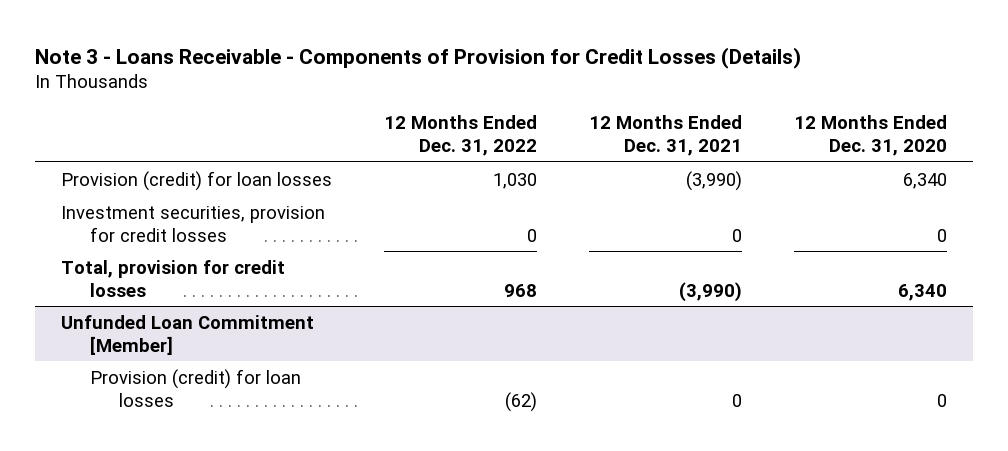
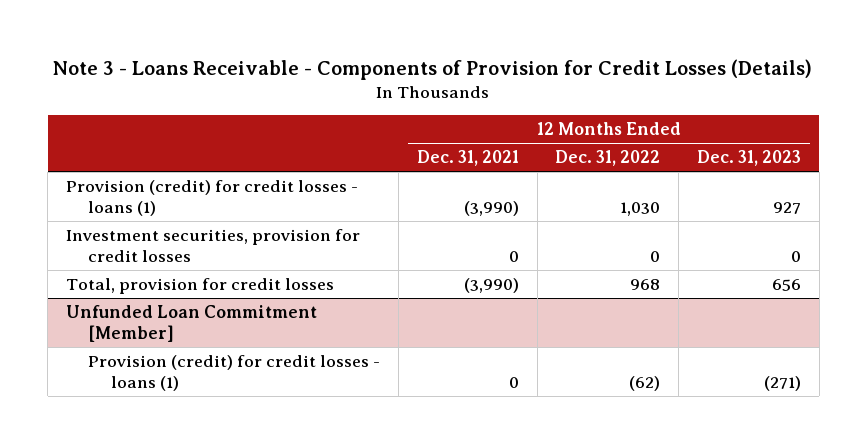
- | 12 Months Ended Dec. 31, 2022 | 12 Months Ended Dec. 31, 2021 | 12 Months Ended Dec. 31, 2020
+ | 12 Months Ended Dec. 31, 2021 | 12 Months Ended Dec. 31, 2022 | 12 Months Ended Dec. 31, 2023
- Provision (credit) for loan losses | 1,030 | (3,990) | 6,340
+ Provision (credit) for credit losses - loans (1) | (3,990) | 1,030 | 927
@ Unfunded Loan Commitment [Member]
- Provision (credit) for loan losses | (62) | 0 | 0
+ Provision (credit) for credit losses - loans (1) | 0 | (62) | (271)

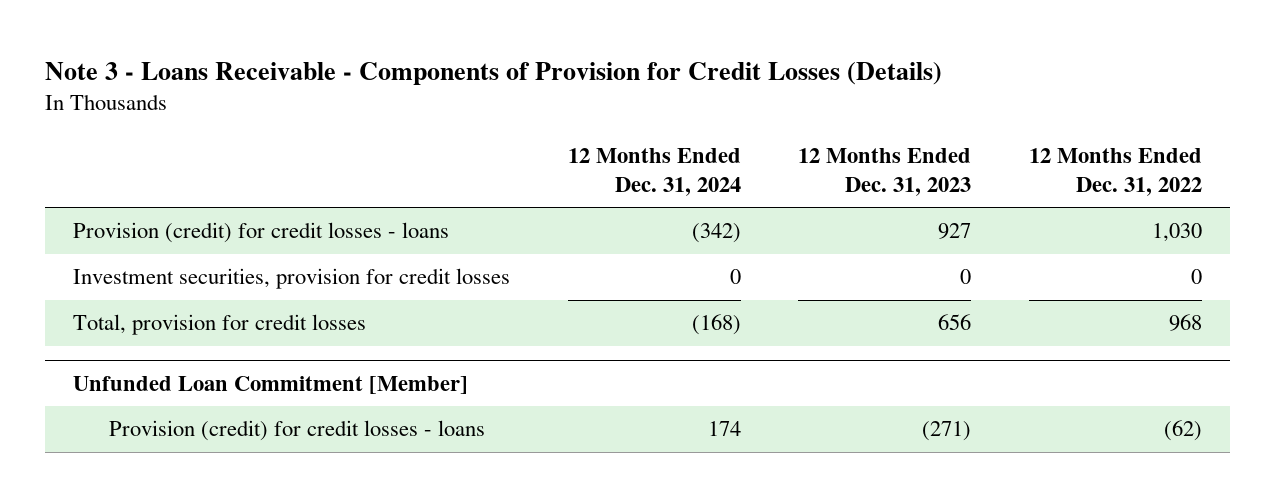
- | 12 Months Ended Dec. 31, 2021 | 12 Months Ended Dec. 31, 2022 | 12 Months Ended Dec. 31, 2023
+ | 12 Months Ended Dec. 31, 2024 | 12 Months Ended Dec. 31, 2023 | 12 Months Ended Dec. 31, 2022
- Provision (credit) for credit losses - loans (1) | (3,990) | 1,030 | 927
+ Provision (credit) for credit losses - loans | (342) | 927 | 1,030
@ Unfunded Loan Commitment [Member]
- Provision (credit) for credit losses - loans (1) | 0 | (62) | (271)
+ Provision (credit) for credit losses - loans | 174 | (271) | (62)

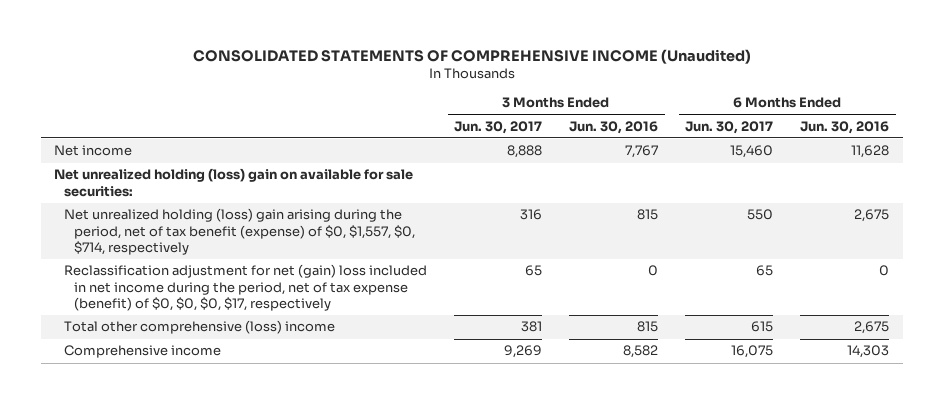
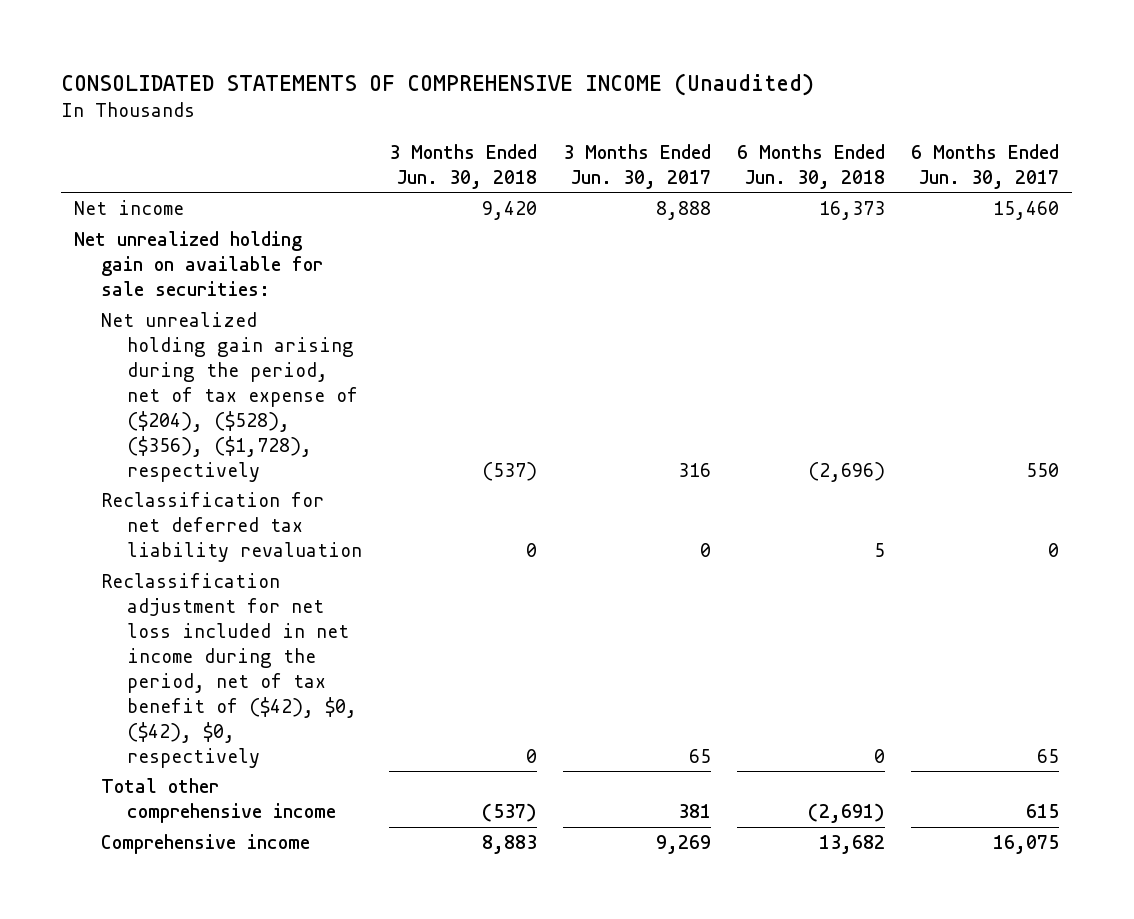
- | 3 Months Ended Jun. 30, 2017 | 3 Months Ended Jun. 30, 2016 | 6 Months Ended Jun. 30, 2017 | 6 Months Ended Jun. 30, 2016
+ | 3 Months Ended Jun. 30, 2018 | 3 Months Ended Jun. 30, 2017 | 6 Months Ended Jun. 30, 2018 | 6 Months Ended Jun. 30, 2017
- Net unrealized holding (loss) gain on available for sale securities:
- Net unrealized holding (loss) gain arising during the period, net of tax benefit (expense) of $0, $1,557, $0, $714, respectively | 316 | 815 | 550 | 2,675
- Reclassification adjustment for net (gain) loss included in net income during the period, net of tax expense (benefit) of $0, $0, $0, $17, respectively | 65 | 0 | 65 | 0
- Total other comprehensive (loss) income | 381 | 815 | 615 | 2,675
+ Net unrealized holding gain on available for sale securities:
+ Net unrealized holding gain arising during the period, net of tax expense of ($204), ($528), ($356), ($1,728), respectively | (537) | 316 | (2,696) | 550
+ Reclassification for net deferred tax liability revaluation | 0 | 0 | 5 | 0
+ Reclassification adjustment for net loss included in net income during the period, net of tax benefit of ($42), $0, ($42), $0, respectively | 0 | 65 | 0 | 65
+ Total other comprehensive income | (537) | 381 | (2,691) | 615

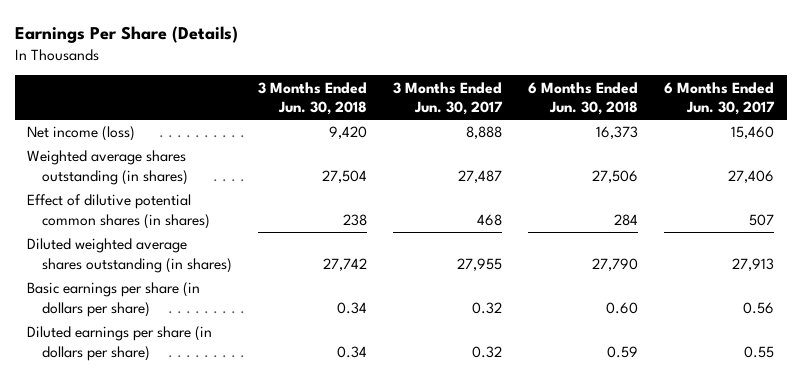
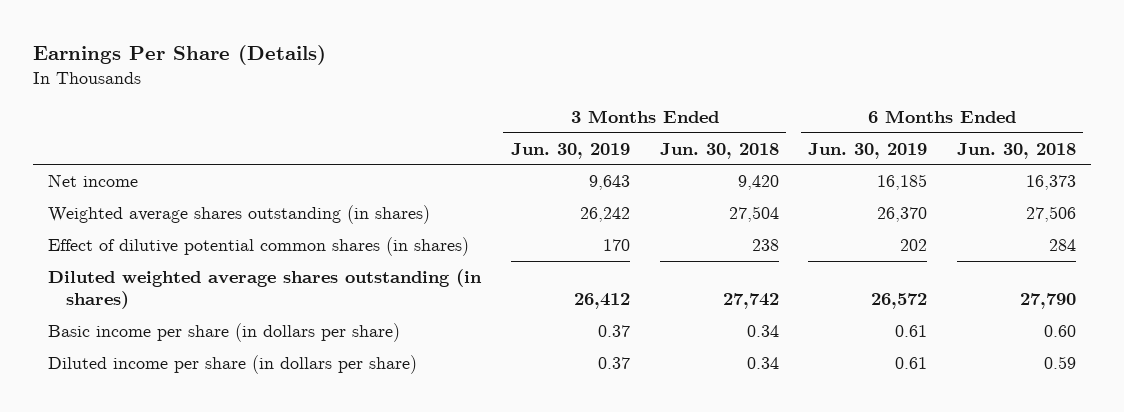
- | 3 Months Ended Jun. 30, 2018 | 3 Months Ended Jun. 30, 2017 | 6 Months Ended Jun. 30, 2018 | 6 Months Ended Jun. 30, 2017
+ | 3 Months Ended Jun. 30, 2019 | 3 Months Ended Jun. 30, 2018 | 6 Months Ended Jun. 30, 2019 | 6 Months Ended Jun. 30, 2018
- Net income (loss) | 9,420 | 8,888 | 16,373 | 15,460
+ Net income | 9,643 | 9,420 | 16,185 | 16,373
- Basic earnings per share (in dollars per share) | 0.34 | 0.32 | 0.60 | 0.56
- Diluted earnings per share (in dollars per share) | 0.34 | 0.32 | 0.59 | 0.55
+ Basic income per share (in dollars per share) | 0.37 | 0.34 | 0.61 | 0.60
+ Diluted income per share (in dollars per share) | 0.37 | 0.34 | 0.61 | 0.59

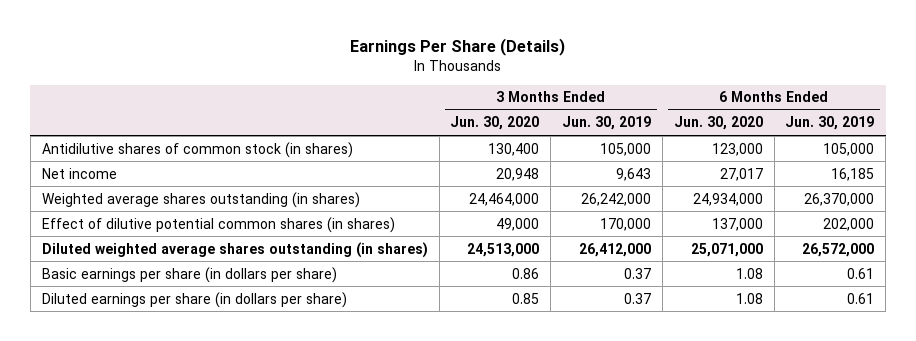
- | 3 Months Ended Jun. 30, 2019 | 3 Months Ended Jun. 30, 2018 | 6 Months Ended Jun. 30, 2019 | 6 Months Ended Jun. 30, 2018
+ | 3 Months Ended Jun. 30, 2020 | 3 Months Ended Jun. 30, 2019 | 6 Months Ended Jun. 30, 2020 | 6 Months Ended Jun. 30, 2019
+ Antidilutive shares of common stock (in shares) | 130,400 | 105,000 | 123,000 | 105,000
- Weighted average shares outstanding (in shares) | 26,242 | 27,504 | 26,370 | 27,506
- Effect of dilutive potential common shares (in shares) | 170 | 238 | 202 | 284
- Diluted weighted average shares outstanding (in shares) | 26,412 | 27,742 | 26,572 | 27,790
- Basic income per share (in dollars per share) | 0.37 | 0.34 | 0.61 | 0.60
- Diluted income per share (in dollars per share) | 0.37 | 0.34 | 0.61 | 0.59
+ Weighted average shares outstanding (in shares) | 24,464,000 | 26,242,000 | 24,934,000 | 26,370,000
+ Effect of dilutive potential common shares (in shares) | 49,000 | 170,000 | 137,000 | 202,000
+ Diluted weighted average shares outstanding (in shares) | 24,513,000 | 26,412,000 | 25,071,000 | 26,572,000
+ Basic earnings per share (in dollars per share) | 0.86 | 0.37 | 1.08 | 0.61
+ Diluted earnings per share (in dollars per share) | 0.85 | 0.37 | 1.08 | 0.61

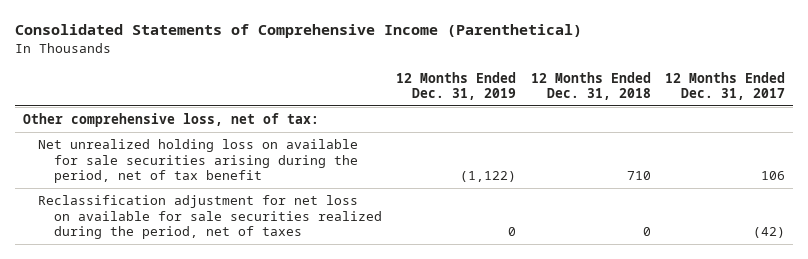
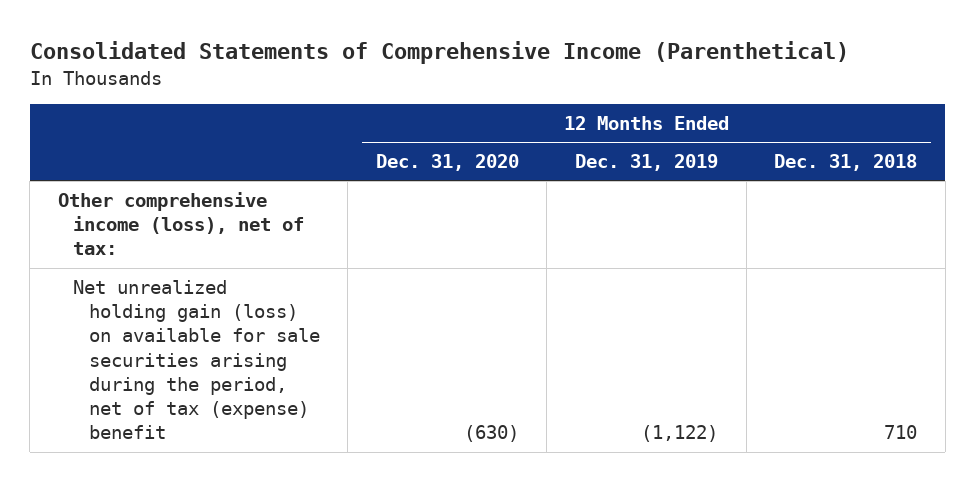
- | 12 Months Ended Dec. 31, 2019 | 12 Months Ended Dec. 31, 2018 | 12 Months Ended Dec. 31, 2017
+ | 12 Months Ended Dec. 31, 2020 | 12 Months Ended Dec. 31, 2019 | 12 Months Ended Dec. 31, 2018
- Other comprehensive loss, net of tax:
- Net unrealized holding loss on available for sale securities arising during the period, net of tax benefit | (1,122) | 710 | 106
- Reclassification adjustment for net loss on available for sale securities realized during the period, net of taxes | 0 | 0 | (42)
+ Other comprehensive income (loss), net of tax:
+ Net unrealized holding gain (loss) on available for sale securities arising during the period, net of tax (expense) benefit | (630) | (1,122) | 710

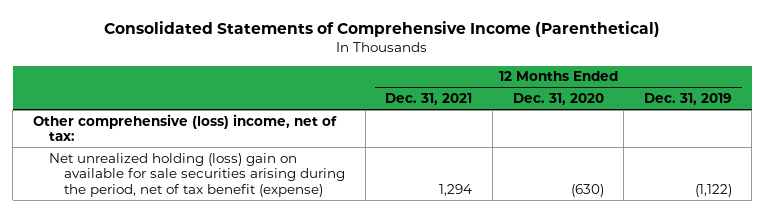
- | 12 Months Ended Dec. 31, 2020 | 12 Months Ended Dec. 31, 2019 | 12 Months Ended Dec. 31, 2018
+ | 12 Months Ended Dec. 31, 2021 | 12 Months Ended Dec. 31, 2020 | 12 Months Ended Dec. 31, 2019
- Other comprehensive income (loss), net of tax:
- Net unrealized holding gain (loss) on available for sale securities arising during the period, net of tax (expense) benefit | (630) | (1,122) | 710
+ Other comprehensive (loss) income, net of tax:
+ Net unrealized holding (loss) gain on available for sale securities arising during the period, net of tax benefit (expense) | 1,294 | (630) | (1,122)

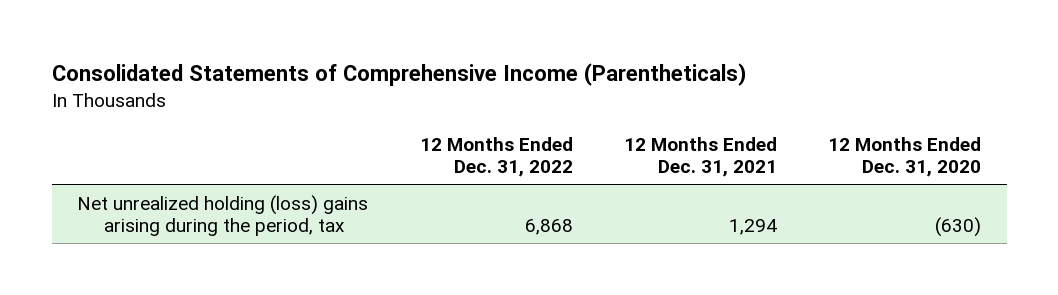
- Consolidated Statements of Comprehensive Income (Parenthetical)
+ Consolidated Statements of Comprehensive Income (Parentheticals)
- | 12 Months Ended Dec. 31, 2021 | 12 Months Ended Dec. 31, 2020 | 12 Months Ended Dec. 31, 2019
+ | 12 Months Ended Dec. 31, 2022 | 12 Months Ended Dec. 31, 2021 | 12 Months Ended Dec. 31, 2020
- Other comprehensive (loss) income, net of tax:
- Net unrealized holding (loss) gain on available for sale securities arising during the period, net of tax benefit (expense) | 1,294 | (630) | (1,122)
+ Net unrealized holding (loss) gains arising during the period, tax | 6,868 | 1,294 | (630)

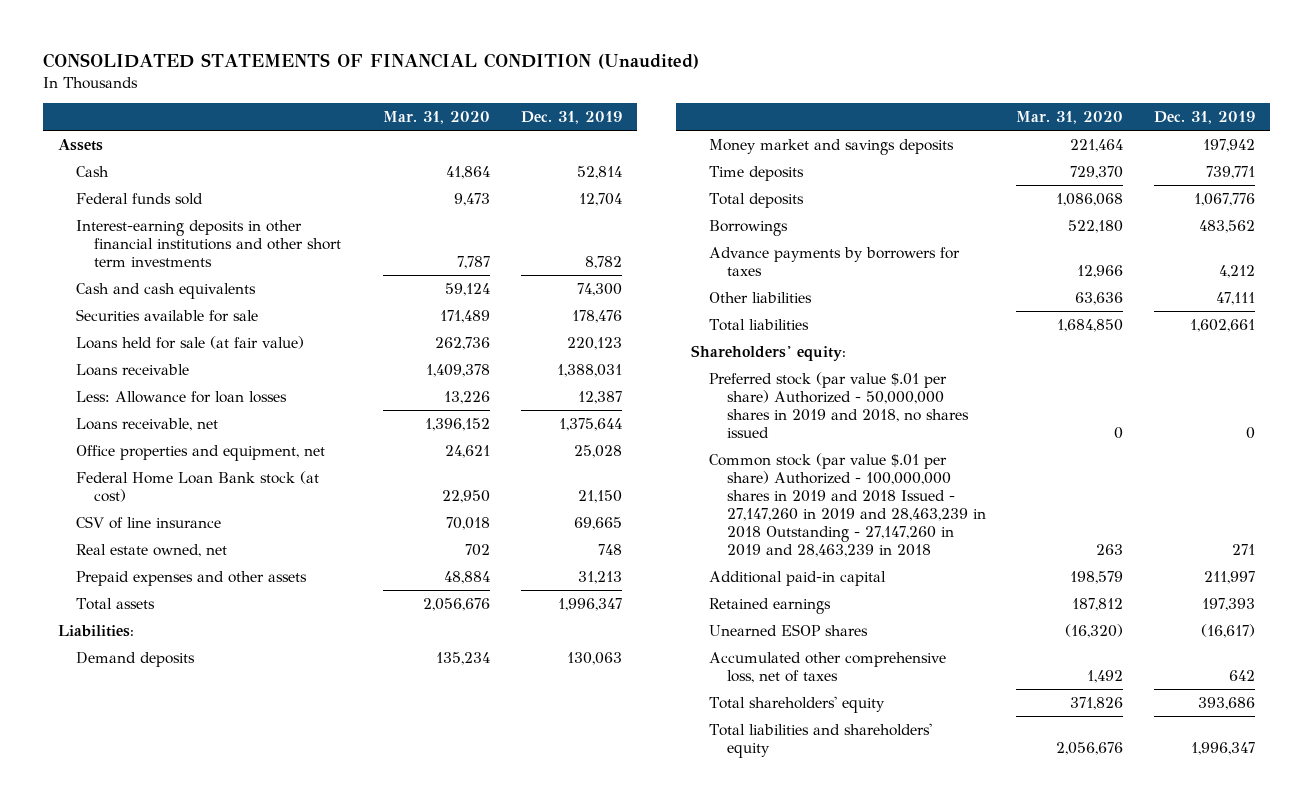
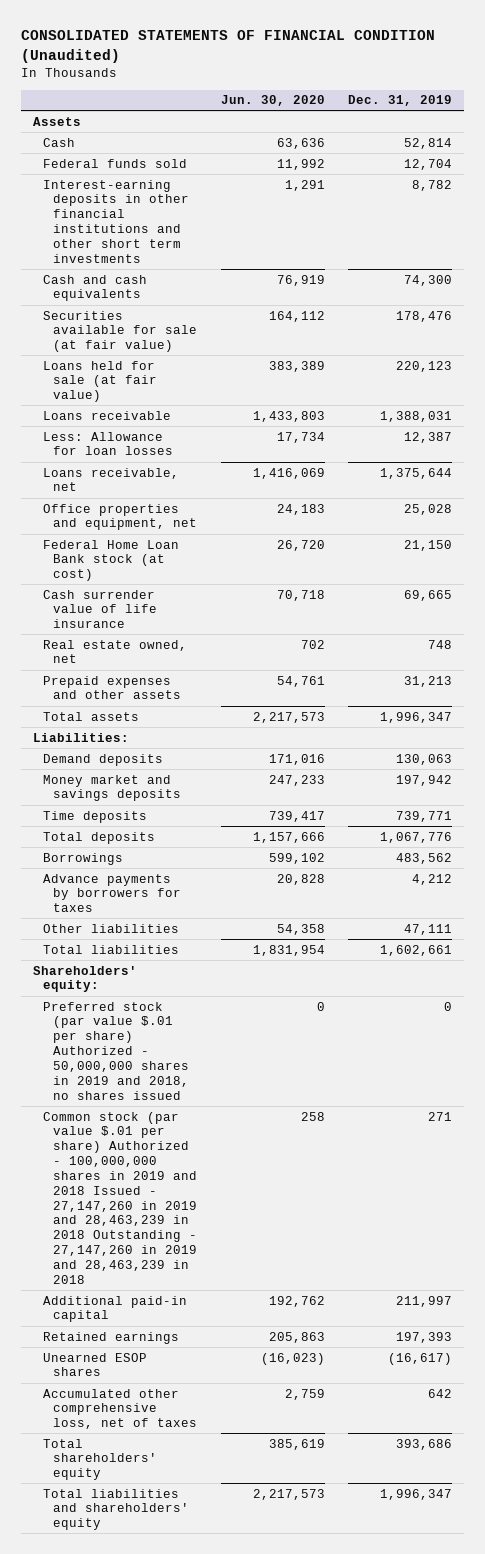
- | Mar. 31, 2020 | Dec. 31, 2019
+ | Jun. 30, 2020 | Dec. 31, 2019
- Securities available for sale | 171,489 | 178,476
+ Securities available for sale (at fair value) | 164,112 | 178,476
- CSV of line insurance | 70,018 | 69,665
+ Cash surrender value of life insurance | 70,718 | 69,665

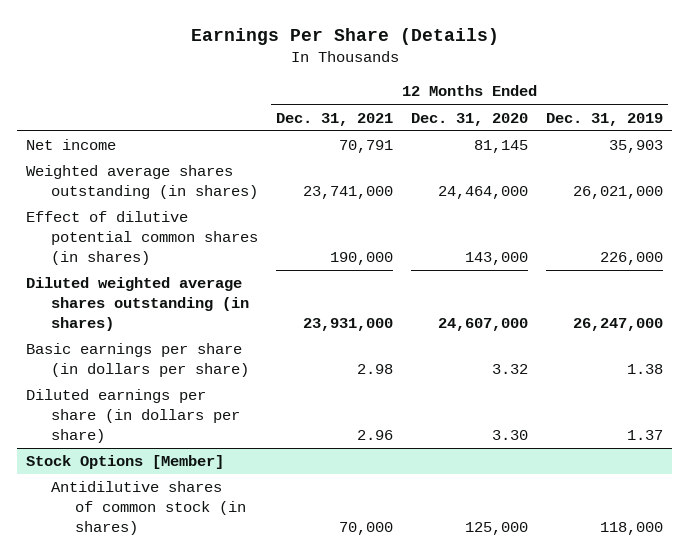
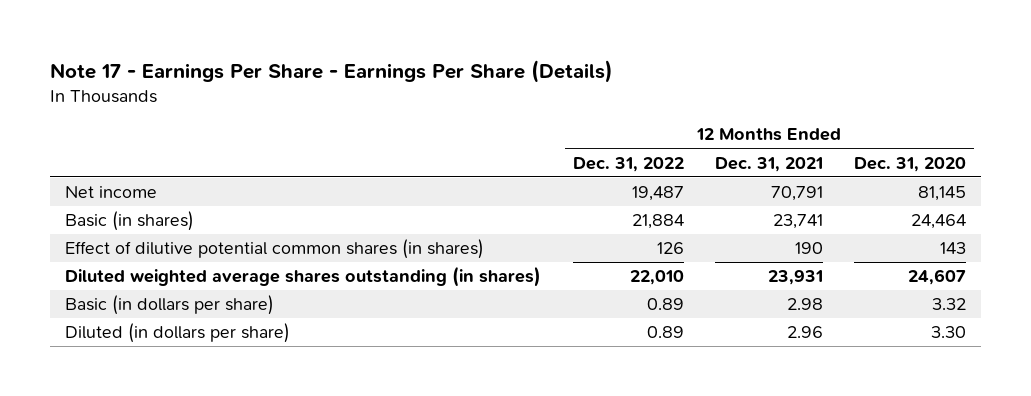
- Earnings Per Share (Details)
+ Note 17 - Earnings Per Share - Earnings Per Share (Details)
- | 12 Months Ended Dec. 31, 2021 | 12 Months Ended Dec. 31, 2020 | 12 Months Ended Dec. 31, 2019
+ | 12 Months Ended Dec. 31, 2022 | 12 Months Ended Dec. 31, 2021 | 12 Months Ended Dec. 31, 2020
- Weighted average shares outstanding (in shares) | 23,741,000 | 24,464,000 | 26,021,000
- Effect of dilutive potential common shares (in shares) | 190,000 | 143,000 | 226,000
- Diluted weighted average shares outstanding (in shares) | 23,931,000 | 24,607,000 | 26,247,000
- Basic earnings per share (in dollars per share) | 2.98 | 3.32 | 1.38
- Diluted earnings per share (in dollars per share) | 2.96 | 3.30 | 1.37
- Stock Options [Member]
- Antidilutive shares of common stock (in shares) | 70,000 | 125,000 | 118,000
+ Basic (in shares) | 21,884 | 23,741 | 24,464
+ Effect of dilutive potential common shares (in shares) | 126 | 190 | 143
+ Diluted weighted average shares outstanding (in shares) | 22,010 | 23,931 | 24,607
+ Basic (in dollars per share) | 0.89 | 2.98 | 3.32
+ Diluted (in dollars per share) | 0.89 | 2.96 | 3.30

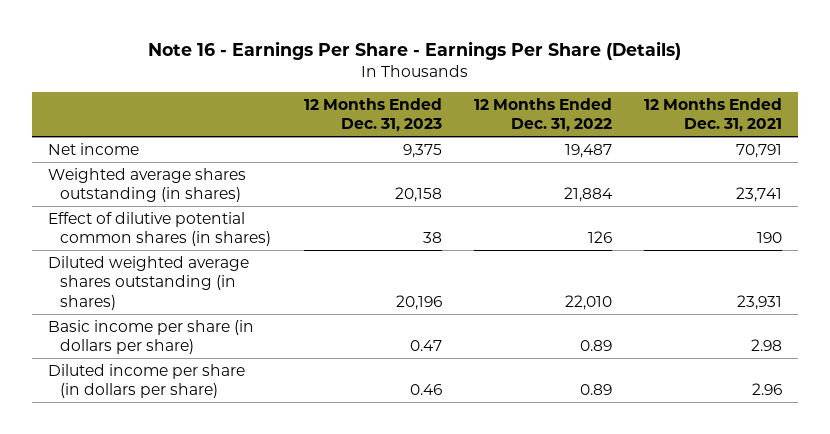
- Note 17 - Earnings Per Share - Earnings Per Share (Details)
+ Note 16 - Earnings Per Share - Earnings Per Share (Details)
- | 12 Months Ended Dec. 31, 2022 | 12 Months Ended Dec. 31, 2021 | 12 Months Ended Dec. 31, 2020
+ | 12 Months Ended Dec. 31, 2023 | 12 Months Ended Dec. 31, 2022 | 12 Months Ended Dec. 31, 2021
- Basic (in shares) | 21,884 | 23,741 | 24,464
+ Weighted average shares outstanding (in shares) | 20,158 | 21,884 | 23,741
- Basic (in dollars per share) | 0.89 | 2.98 | 3.32
- Diluted (in dollars per share) | 0.89 | 2.96 | 3.30
+ Basic income per share (in dollars per share) | 0.47 | 0.89 | 2.98
+ Diluted income per share (in dollars per share) | 0.46 | 0.89 | 2.96

